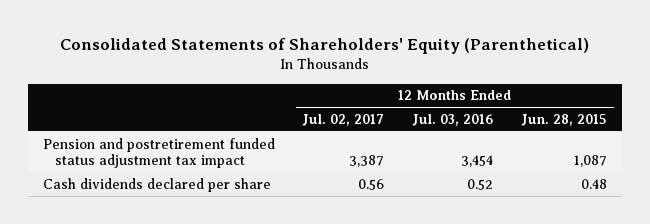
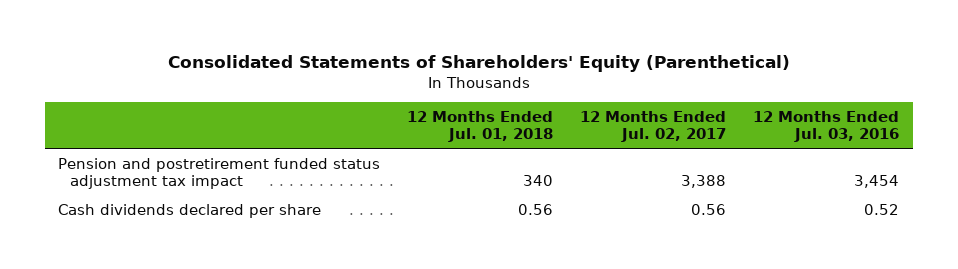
- | 12 Months Ended Jul. 02, 2017 | 12 Months Ended Jul. 03, 2016 | 12 Months Ended Jun. 28, 2015
+ | 12 Months Ended Jul. 01, 2018 | 12 Months Ended Jul. 02, 2017 | 12 Months Ended Jul. 03, 2016
- Pension and postretirement funded status adjustment tax impact | 3,387 | 3,454 | 1,087
+ Pension and postretirement funded status adjustment tax impact | 340 | 3,388 | 3,454

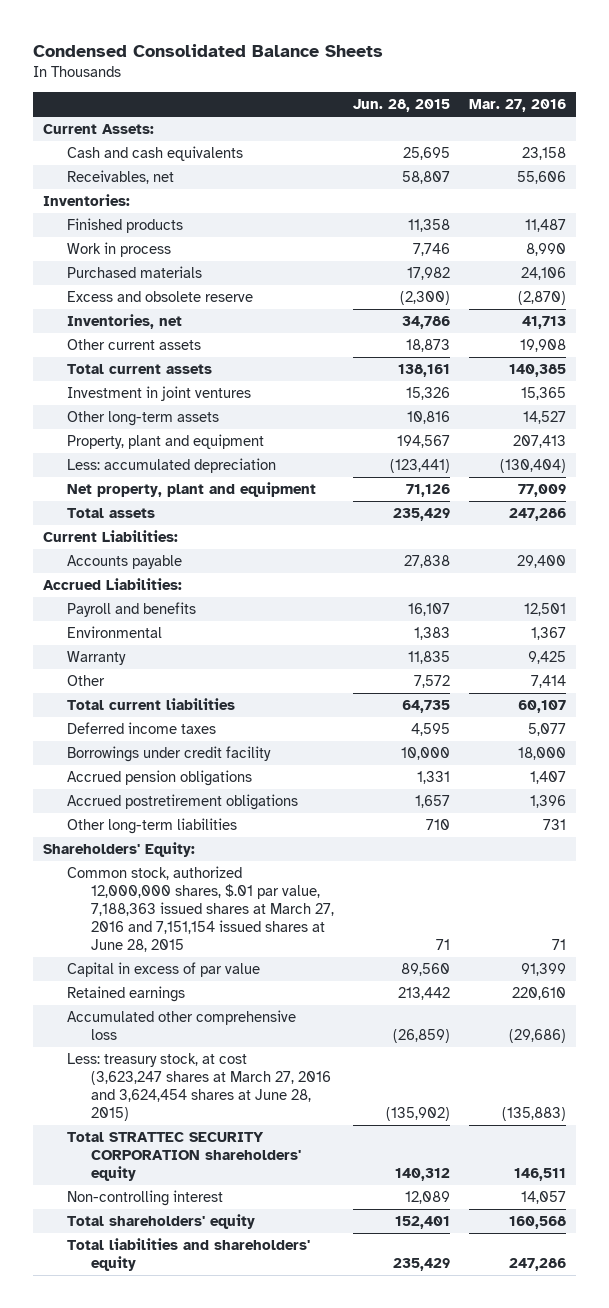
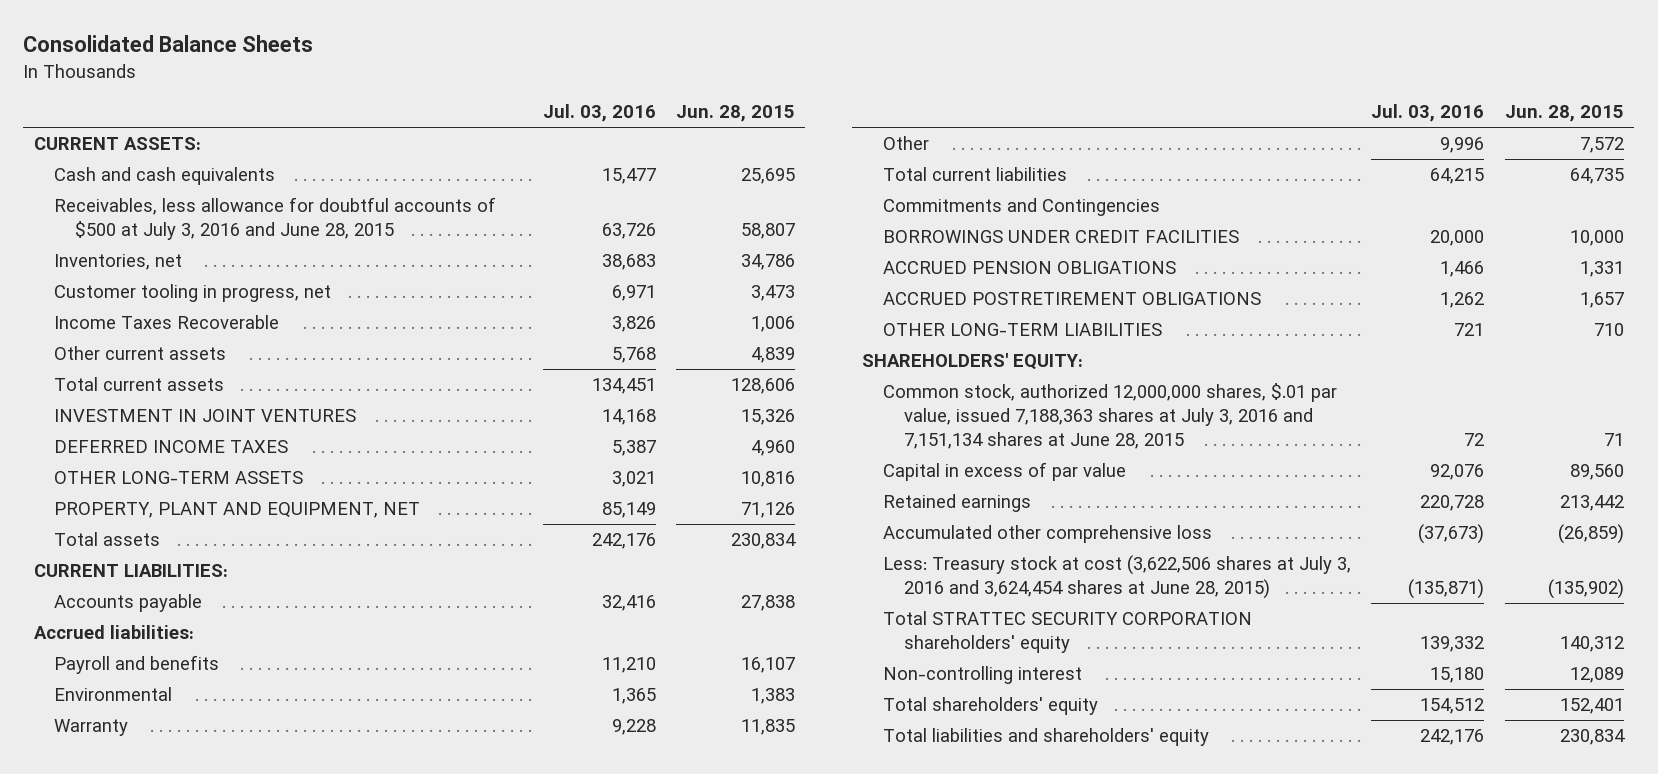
- Condensed Consolidated Balance Sheets
+ Consolidated Balance Sheets
- | Jun. 28, 2015 | Mar. 27, 2016
+ | Jul. 03, 2016 | Jun. 28, 2015
- Current Assets:
+ CURRENT ASSETS:
- Receivables, net | 58,807 | 55,606
- Inventories:
- Finished products | 11,358 | 11,487
- Work in process | 7,746 | 8,990
- Purchased materials | 17,982 | 24,106
- Excess and obsolete reserve | (2,300) | (2,870)
+ Receivables, less allowance for doubtful accounts of $500 at July 3, 2016 and June 28, 2015 | 63,726 | 58,807
- Other current assets | 18,873 | 19,908
- Total current assets | 138,161 | 140,385
- Investment in joint ventures | 15,326 | 15,365
- Other long-term assets | 10,816 | 14,527
- Property, plant and equipment | 194,567 | 207,413
- Less: accumulated depreciation | (123,441) | (130,404)
- Net property, plant and equipment | 71,126 | 77,009
- Total assets | 235,429 | 247,286
- Current Liabilities:
+ Customer tooling in progress, net | 6,971 | 3,473
+ Income Taxes Recoverable | 3,826 | 1,006
+ Other current assets | 5,768 | 4,839
+ Total current assets | 134,451 | 128,606
+ INVESTMENT IN JOINT VENTURES | 14,168 | 15,326
+ DEFERRED INCOME TAXES | 5,387 | 4,960
+ OTHER LONG-TERM ASSETS | 3,021 | 10,816
+ PROPERTY, PLANT AND EQUIPMENT, NET | 85,149 | 71,126
+ Total assets | 242,176 | 230,834
+ CURRENT LIABILITIES:
- Accrued Liabilities:
+ Accrued liabilities:
- Deferred income taxes | 4,595 | 5,077
- Borrowings under credit facility | 10,000 | 18,000
- Accrued pension obligations | 1,331 | 1,407
- Accrued postretirement obligations | 1,657 | 1,396
- Other long-term liabilities | 710 | 731
- Shareholders' Equity:
- Common stock, authorized 12,000,000 shares, $.01 par value, 7,188,363 issued shares at March 27, 2016 and 7,151,154 issued shares at June 28, 2015 | 71 | 71
+ Commitments and Contingencies
+ BORROWINGS UNDER CREDIT FACILITIES | 20,000 | 10,000
+ ACCRUED PENSION OBLIGATIONS | 1,466 | 1,331
+ ACCRUED POSTRETIREMENT OBLIGATIONS | 1,262 | 1,657
+ OTHER LONG-TERM LIABILITIES | 721 | 710
+ SHAREHOLDERS' EQUITY:
+ Common stock, authorized 12,000,000 shares, $.01 par value, issued 7,188,363 shares at July 3, 2016 and 7,151,134 shares at June 28, 2015 | 72 | 71
- Less: treasury stock, at cost (3,623,247 shares at March 27, 2016 and 3,624,454 shares at June 28, 2015) | (135,902) | (135,883)
+ Less: Treasury stock at cost (3,622,506 shares at July 3, 2016 and 3,624,454 shares at June 28, 2015) | (135,871) | (135,902)
- Total liabilities and shareholders' equity | 235,429 | 247,286
+ Total liabilities and shareholders' equity | 242,176 | 230,834

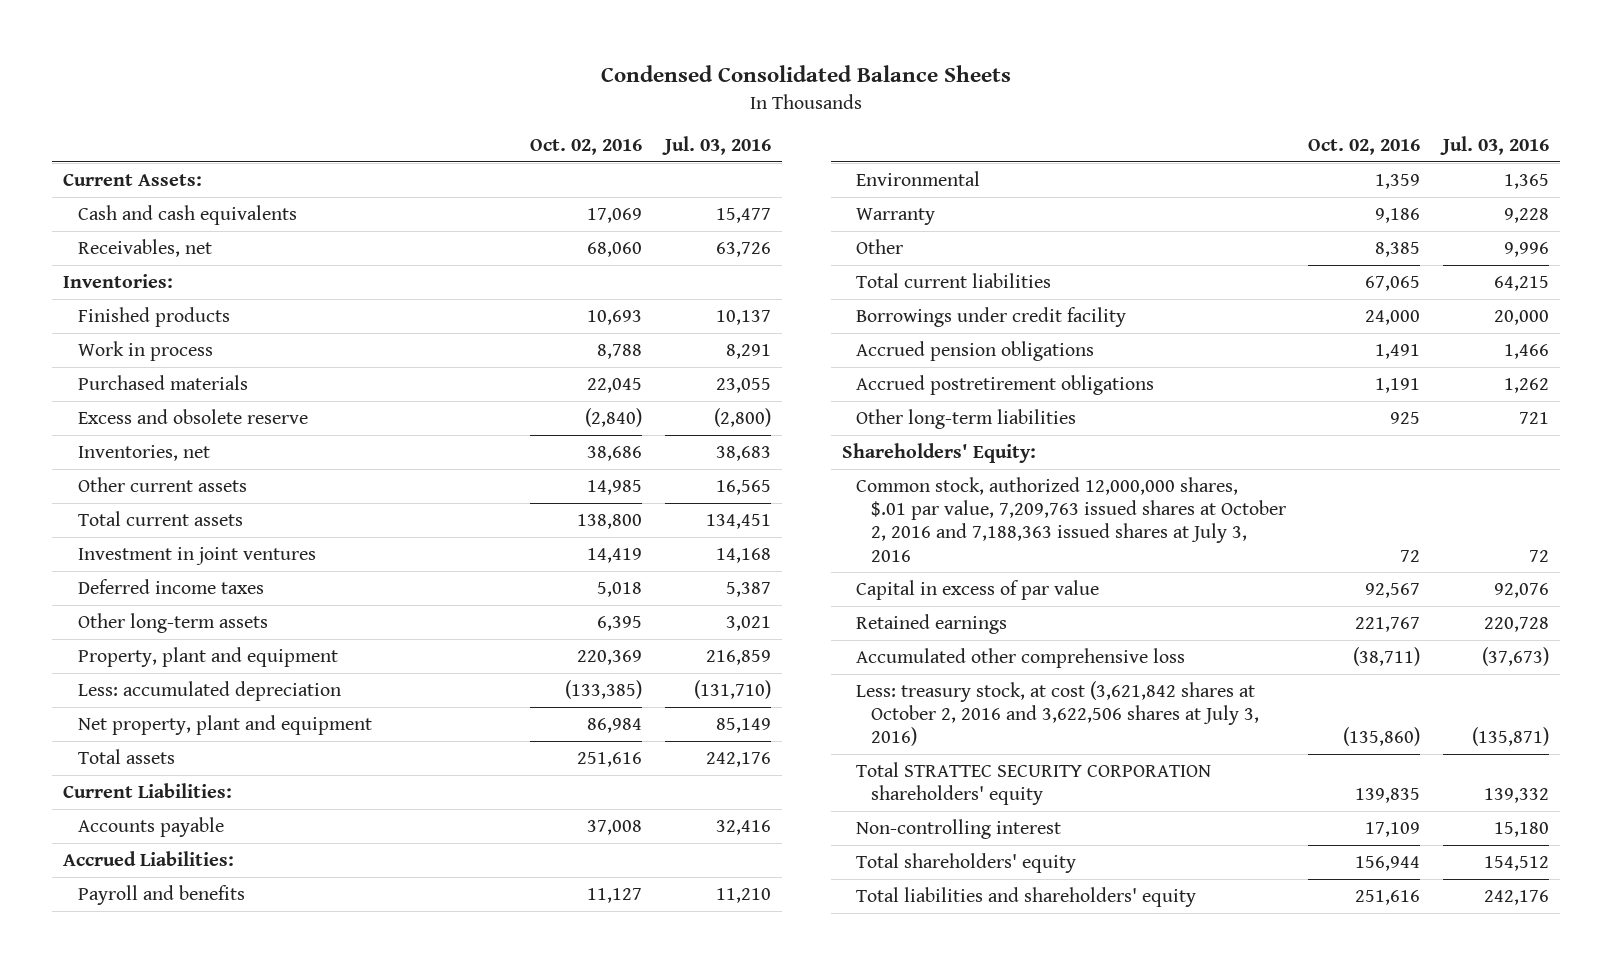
- Consolidated Balance Sheets
+ Condensed Consolidated Balance Sheets
- | Jul. 03, 2016 | Jun. 28, 2015
+ | Oct. 02, 2016 | Jul. 03, 2016
- CURRENT ASSETS:
+ Current Assets:
- Receivables, less allowance for doubtful accounts of $500 at July 3, 2016 and June 28, 2015 | 63,726 | 58,807
+ Receivables, net | 68,060 | 63,726
+ Inventories:
+ Finished products | 10,693 | 10,137
+ Work in process | 8,788 | 8,291
+ Purchased materials | 22,045 | 23,055
+ Excess and obsolete reserve | (2,840) | (2,800)
- Customer tooling in progress, net | 6,971 | 3,473
- Income Taxes Recoverable | 3,826 | 1,006
- Other current assets | 5,768 | 4,839
+ Other current assets | 14,985 | 16,565
- INVESTMENT IN JOINT VENTURES | 14,168 | 15,326
- DEFERRED INCOME TAXES | 5,387 | 4,960
- OTHER LONG-TERM ASSETS | 3,021 | 10,816
- PROPERTY, PLANT AND EQUIPMENT, NET | 85,149 | 71,126
+ Investment in joint ventures | 14,419 | 14,168
+ Deferred income taxes | 5,018 | 5,387
+ Other long-term assets | 6,395 | 3,021
+ Property, plant and equipment | 220,369 | 216,859
+ Less: accumulated depreciation | (133,385) | (131,710)
+ Net property, plant and equipment | 86,984 | 85,149
- CURRENT LIABILITIES:
+ Current Liabilities:
- Accrued liabilities:
+ Accrued Liabilities:
- Commitments and Contingencies
- BORROWINGS UNDER CREDIT FACILITIES | 20,000 | 10,000
- ACCRUED PENSION OBLIGATIONS | 1,466 | 1,331
- ACCRUED POSTRETIREMENT OBLIGATIONS | 1,262 | 1,657
- OTHER LONG-TERM LIABILITIES | 721 | 710
- SHAREHOLDERS' EQUITY:
- Common stock, authorized 12,000,000 shares, $.01 par value, issued 7,188,363 shares at July 3, 2016 and 7,151,134 shares at June 28, 2015 | 72 | 71
+ Borrowings under credit facility | 24,000 | 20,000
+ Accrued pension obligations | 1,491 | 1,466
+ Accrued postretirement obligations | 1,191 | 1,262
+ Other long-term liabilities | 925 | 721
+ Shareholders' Equity:
+ Common stock, authorized 12,000,000 shares, $.01 par value, 7,209,763 issued shares at October 2, 2016 and 7,188,363 issued shares at July 3, 2016 | 72 | 72
- Less: Treasury stock at cost (3,622,506 shares at July 3, 2016 and 3,624,454 shares at June 28, 2015) | (135,871) | (135,902)
+ Less: treasury stock, at cost (3,621,842 shares at October 2, 2016 and 3,622,506 shares at July 3, 2016) | (135,860) | (135,871)

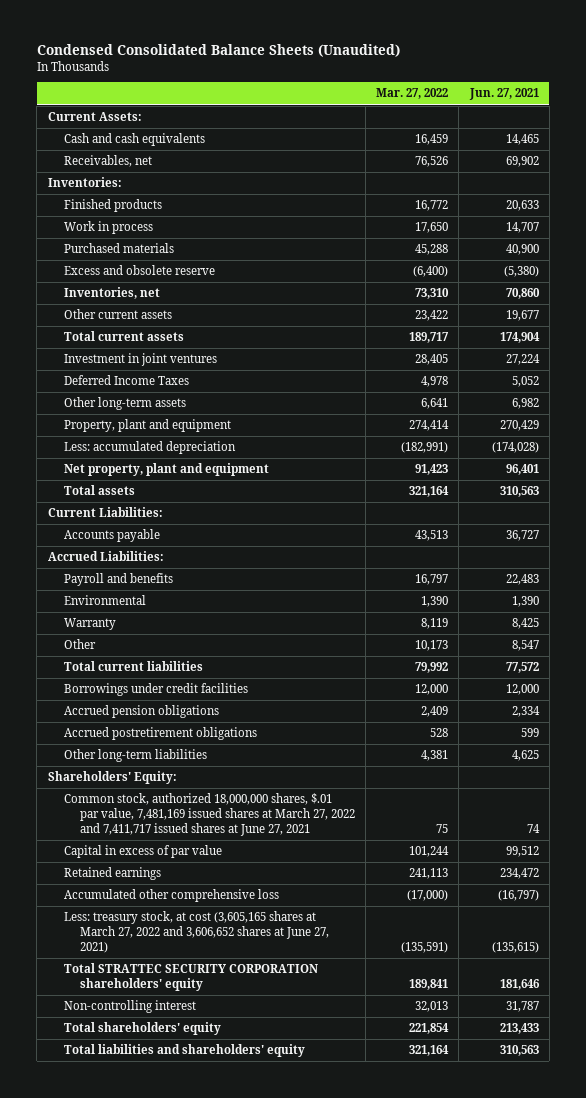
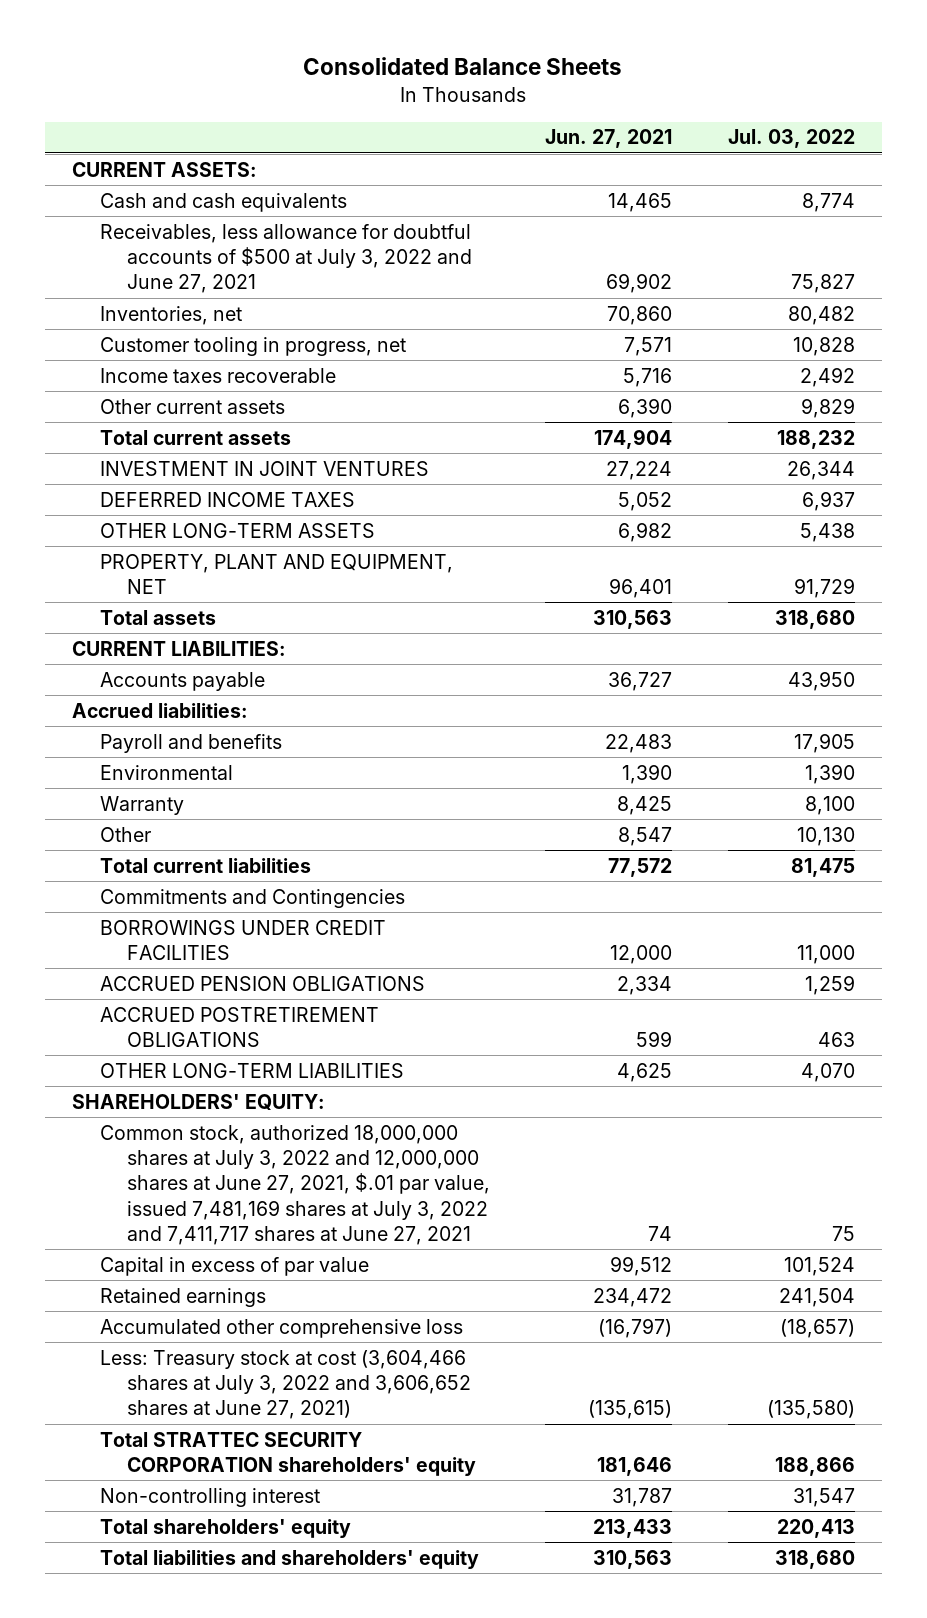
- Condensed Consolidated Balance Sheets (Unaudited)
+ Consolidated Balance Sheets
- | Mar. 27, 2022 | Jun. 27, 2021
+ | Jun. 27, 2021 | Jul. 03, 2022
- Current Assets:
+ CURRENT ASSETS:
- Receivables, net | 76,526 | 69,902
- Inventories:
- Finished products | 16,772 | 20,633
- Work in process | 17,650 | 14,707
- Purchased materials | 45,288 | 40,900
- Excess and obsolete reserve | (6,400) | (5,380)
+ Receivables, less allowance for doubtful accounts of $500 at July 3, 2022 and June 27, 2021 | 69,902 | 75,827
- Other current assets | 23,422 | 19,677
+ Customer tooling in progress, net | 7,571 | 10,828
+ Income taxes recoverable | 5,716 | 2,492
+ Other current assets | 6,390 | 9,829
- Investment in joint ventures | 28,405 | 27,224
- Deferred Income Taxes | 4,978 | 5,052
- Other long-term assets | 6,641 | 6,982
- Property, plant and equipment | 274,414 | 270,429
- Less: accumulated depreciation | (182,991) | (174,028)
- Net property, plant and equipment | 91,423 | 96,401
+ INVESTMENT IN JOINT VENTURES | 27,224 | 26,344
+ DEFERRED INCOME TAXES | 5,052 | 6,937
+ OTHER LONG-TERM ASSETS | 6,982 | 5,438
+ PROPERTY, PLANT AND EQUIPMENT, NET | 96,401 | 91,729
- Current Liabilities:
+ CURRENT LIABILITIES:
- Accrued Liabilities:
+ Accrued liabilities:
- Borrowings under credit facilities | 12,000 | 12,000
- Accrued pension obligations | 2,409 | 2,334
- Accrued postretirement obligations | 528 | 599
- Other long-term liabilities | 4,381 | 4,625
- Shareholders' Equity:
- Common stock, authorized 18,000,000 shares, $.01 par value, 7,481,169 issued shares at March 27, 2022 and 7,411,717 issued shares at June 27, 2021 | 75 | 74
+ Commitments and Contingencies
+ BORROWINGS UNDER CREDIT FACILITIES | 12,000 | 11,000
+ ACCRUED PENSION OBLIGATIONS | 2,334 | 1,259
+ ACCRUED POSTRETIREMENT OBLIGATIONS | 599 | 463
+ OTHER LONG-TERM LIABILITIES | 4,625 | 4,070
+ SHAREHOLDERS' EQUITY:
+ Common stock, authorized 18,000,000 shares at July 3, 2022 and 12,000,000 shares at June 27, 2021, $.01 par value, issued 7,481,169 shares at July 3, 2022 and 7,411,717 shares at June 27, 2021 | 74 | 75
- Less: treasury stock, at cost (3,605,165 shares at March 27, 2022 and 3,606,652 shares at June 27, 2021) | (135,591) | (135,615)
+ Less: Treasury stock at cost (3,604,466 shares at July 3, 2022 and 3,606,652 shares at June 27, 2021) | (135,615) | (135,580)

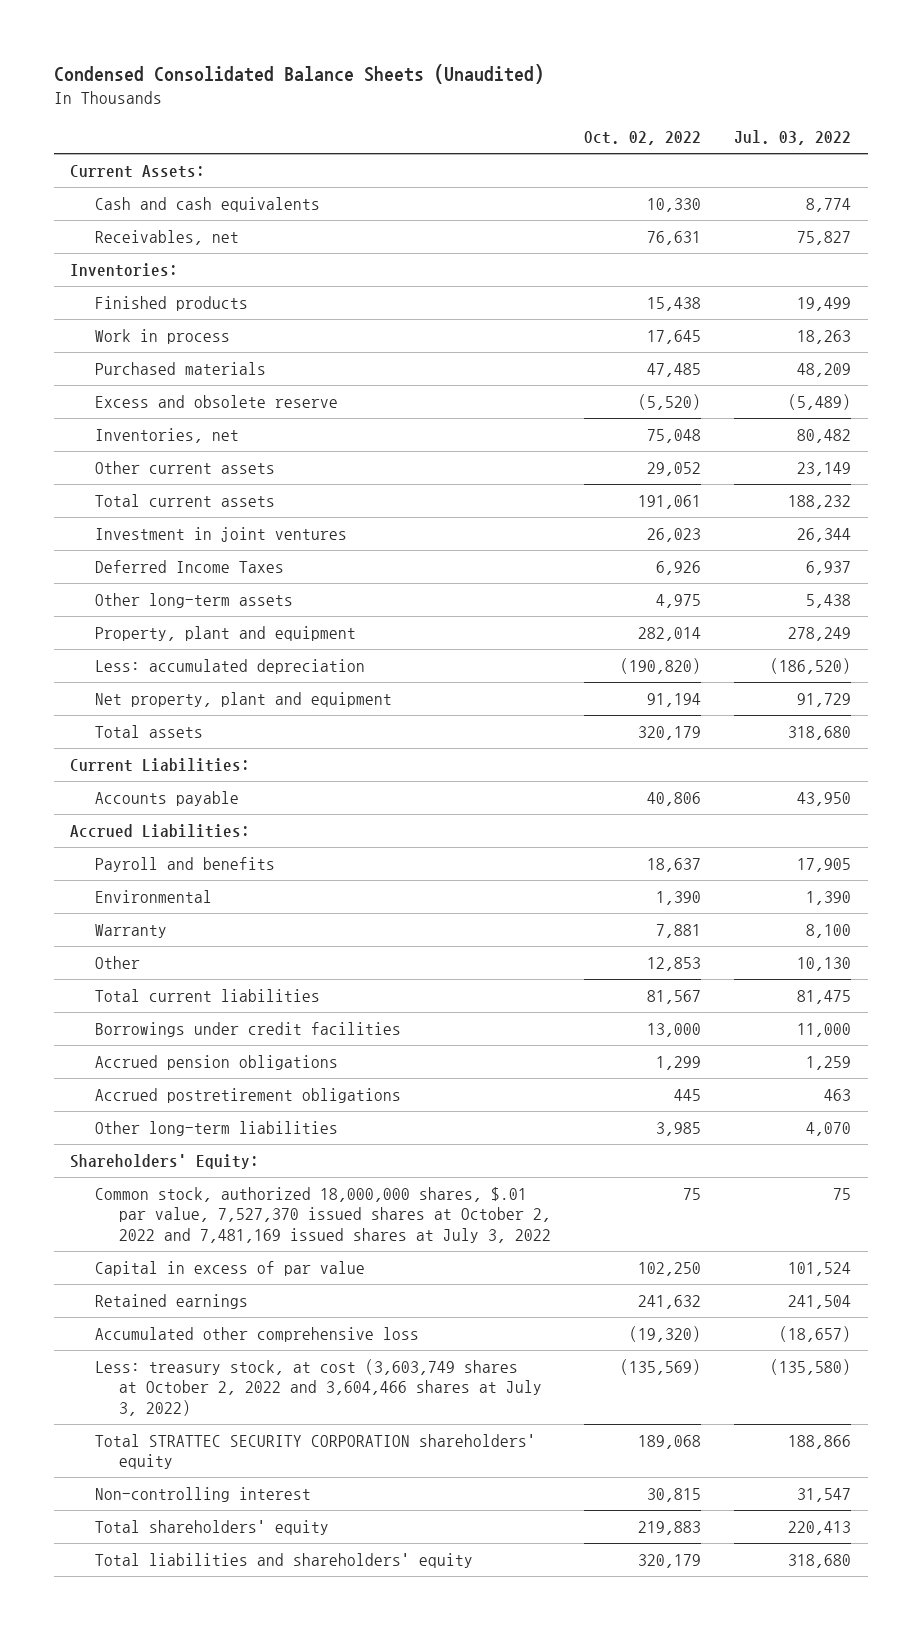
- Consolidated Balance Sheets
+ Condensed Consolidated Balance Sheets (Unaudited)
- | Jun. 27, 2021 | Jul. 03, 2022
+ | Oct. 02, 2022 | Jul. 03, 2022
- CURRENT ASSETS:
+ Current Assets:
- Receivables, less allowance for doubtful accounts of $500 at July 3, 2022 and June 27, 2021 | 69,902 | 75,827
+ Receivables, net | 76,631 | 75,827
+ Inventories:
+ Finished products | 15,438 | 19,499
+ Work in process | 17,645 | 18,263
+ Purchased materials | 47,485 | 48,209
+ Excess and obsolete reserve | (5,520) | (5,489)
- Customer tooling in progress, net | 7,571 | 10,828
- Income taxes recoverable | 5,716 | 2,492
- Other current assets | 6,390 | 9,829
+ Other current assets | 29,052 | 23,149
- INVESTMENT IN JOINT VENTURES | 27,224 | 26,344
- DEFERRED INCOME TAXES | 5,052 | 6,937
- OTHER LONG-TERM ASSETS | 6,982 | 5,438
- PROPERTY, PLANT AND EQUIPMENT, NET | 96,401 | 91,729
+ Investment in joint ventures | 26,023 | 26,344
+ Deferred Income Taxes | 6,926 | 6,937
+ Other long-term assets | 4,975 | 5,438
+ Property, plant and equipment | 282,014 | 278,249
+ Less: accumulated depreciation | (190,820) | (186,520)
+ Net property, plant and equipment | 91,194 | 91,729
- CURRENT LIABILITIES:
+ Current Liabilities:
- Accrued liabilities:
+ Accrued Liabilities:
- Commitments and Contingencies
- BORROWINGS UNDER CREDIT FACILITIES | 12,000 | 11,000
- ACCRUED PENSION OBLIGATIONS | 2,334 | 1,259
- ACCRUED POSTRETIREMENT OBLIGATIONS | 599 | 463
- OTHER LONG-TERM LIABILITIES | 4,625 | 4,070
- SHAREHOLDERS' EQUITY:
- Common stock, authorized 18,000,000 shares at July 3, 2022 and 12,000,000 shares at June 27, 2021, $.01 par value, issued 7,481,169 shares at July 3, 2022 and 7,411,717 shares at June 27, 2021 | 74 | 75
+ Borrowings under credit facilities | 13,000 | 11,000
+ Accrued pension obligations | 1,299 | 1,259
+ Accrued postretirement obligations | 445 | 463
+ Other long-term liabilities | 3,985 | 4,070
+ Shareholders' Equity:
+ Common stock, authorized 18,000,000 shares, $.01 par value, 7,527,370 issued shares at October 2, 2022 and 7,481,169 issued shares at July 3, 2022 | 75 | 75
- Less: Treasury stock at cost (3,604,466 shares at July 3, 2022 and 3,606,652 shares at June 27, 2021) | (135,615) | (135,580)
+ Less: treasury stock, at cost (3,603,749 shares at October 2, 2022 and 3,604,466 shares at July 3, 2022) | (135,569) | (135,580)

